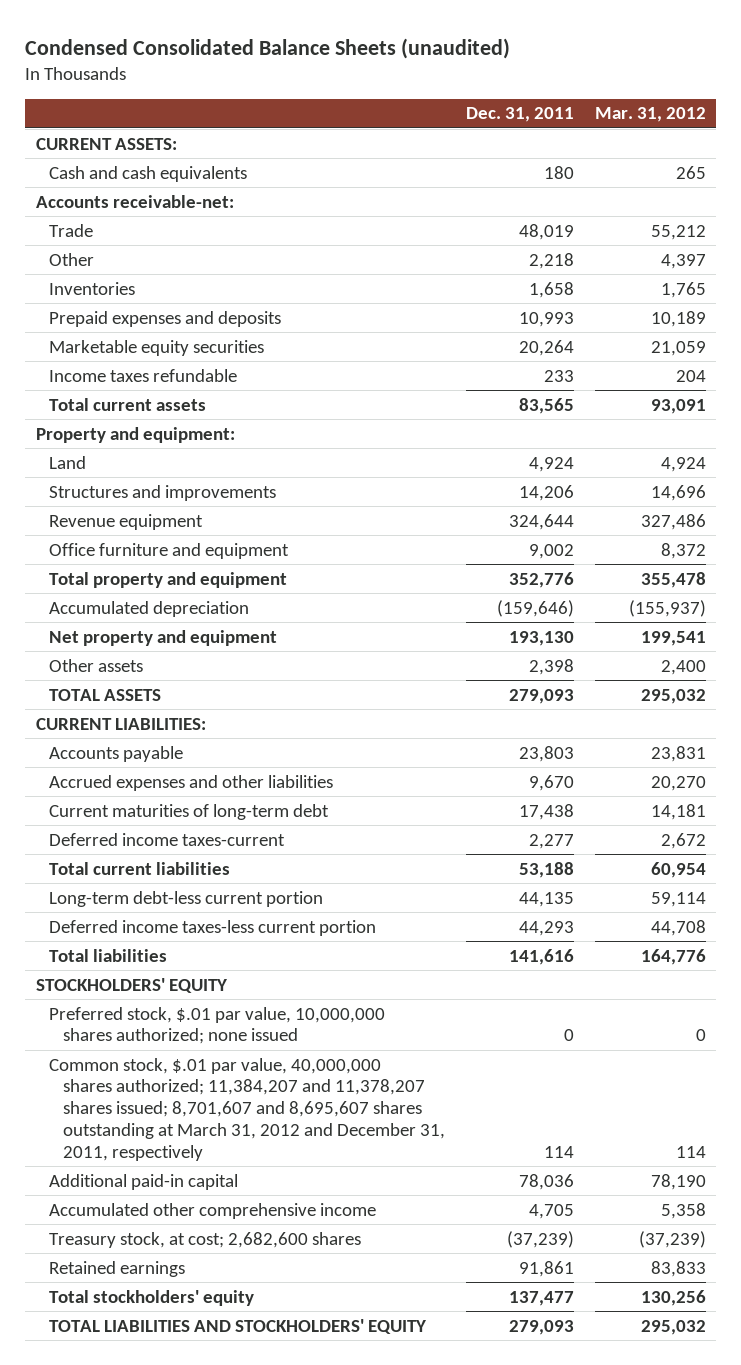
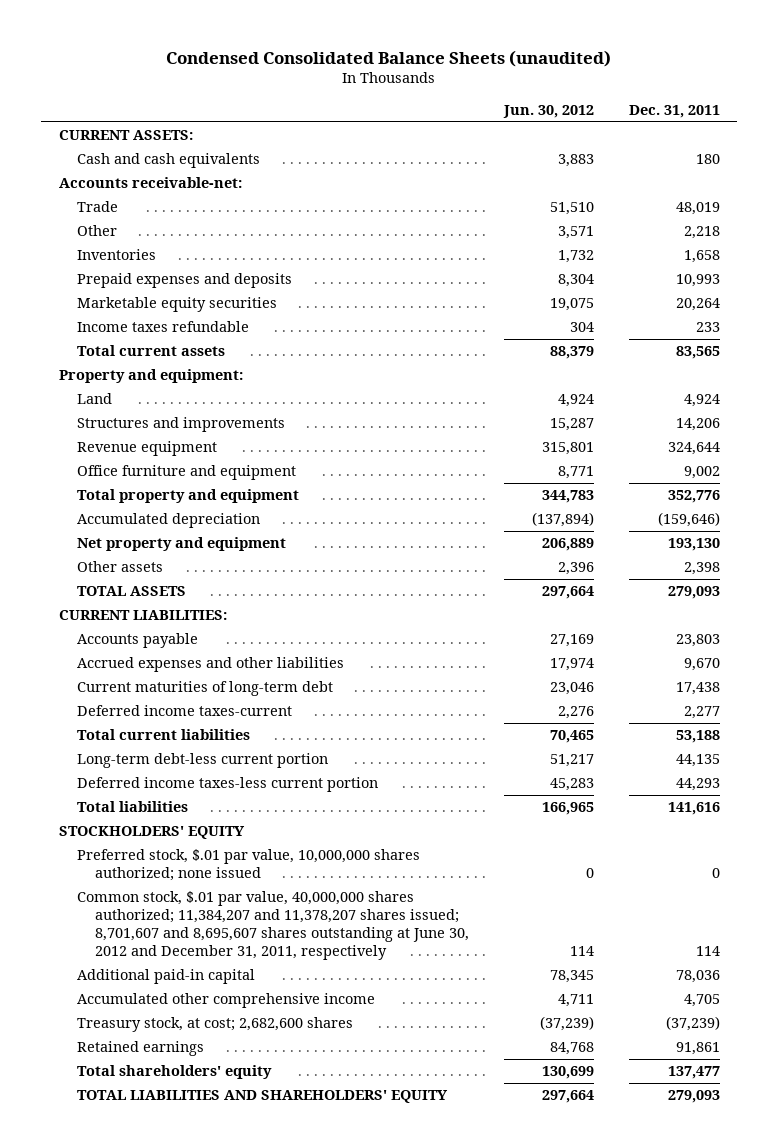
- | Dec. 31, 2011 | Mar. 31, 2012
+ | Jun. 30, 2012 | Dec. 31, 2011
- Common stock, $.01 par value, 40,000,000 shares authorized; 11,384,207 and 11,378,207 shares issued; 8,701,607 and 8,695,607 shares outstanding at March 31, 2012 and December 31, 2011, respectively | 114 | 114
+ Common stock, $.01 par value, 40,000,000 shares authorized; 11,384,207 and 11,378,207 shares issued; 8,701,607 and 8,695,607 shares outstanding at June 30, 2012 and December 31, 2011, respectively | 114 | 114
- Total stockholders' equity | 137,477 | 130,256
- TOTAL LIABILITIES AND STOCKHOLDERS' EQUITY | 279,093 | 295,032
+ Total shareholders' equity | 130,699 | 137,477
+ TOTAL LIABILITIES AND SHAREHOLDERS' EQUITY | 297,664 | 279,093

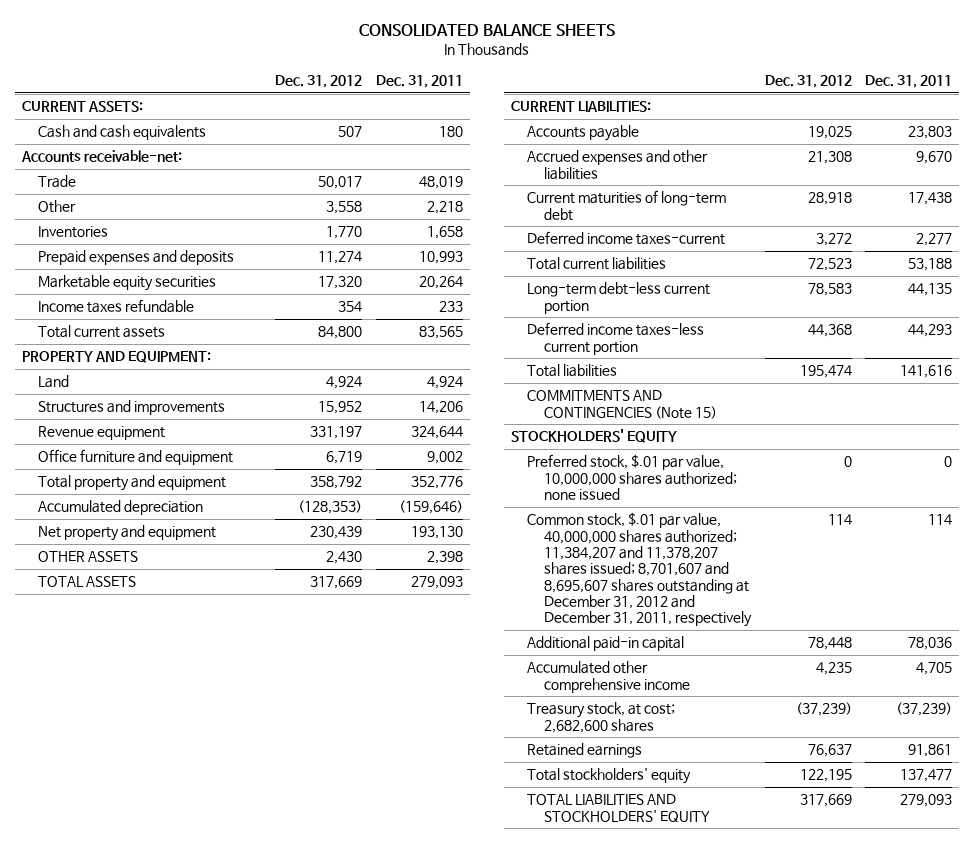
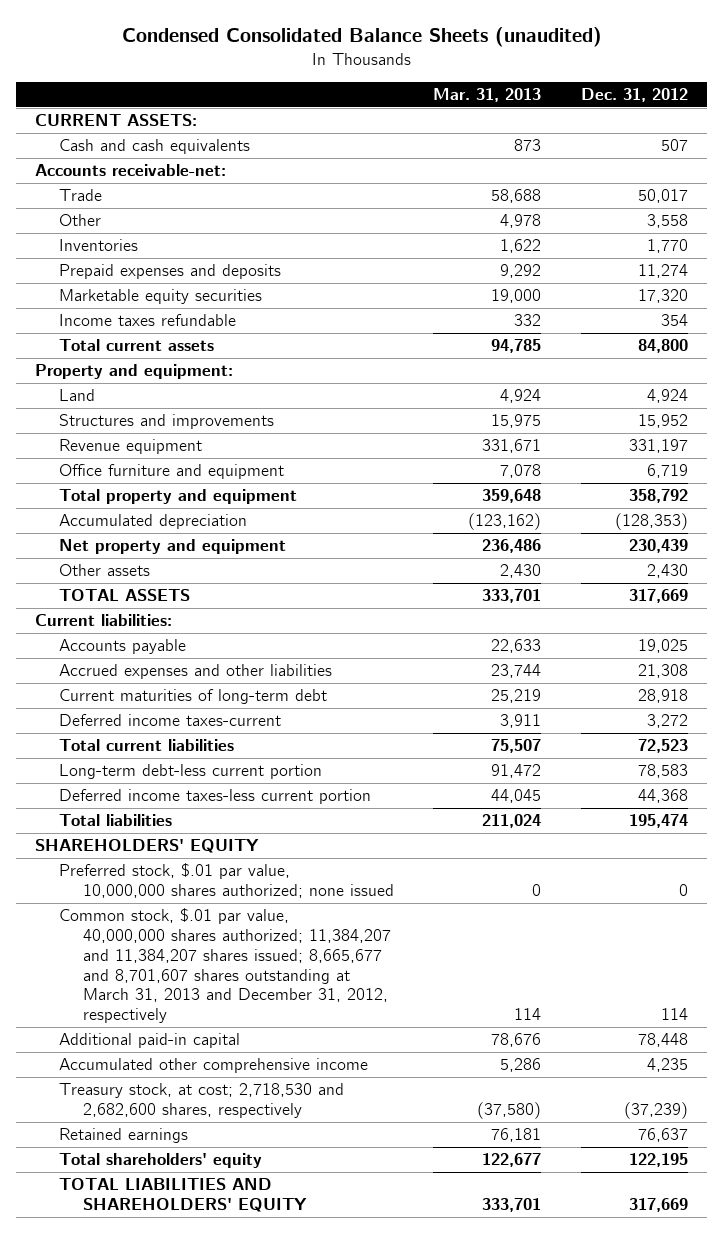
- CONSOLIDATED BALANCE SHEETS
+ Condensed Consolidated Balance Sheets (unaudited)
- | Dec. 31, 2012 | Dec. 31, 2011
+ | Mar. 31, 2013 | Dec. 31, 2012
- PROPERTY AND EQUIPMENT:
+ Property and equipment:
- OTHER ASSETS | 2,430 | 2,398
+ Other assets | 2,430 | 2,430
- CURRENT LIABILITIES:
+ Current liabilities:
- COMMITMENTS AND CONTINGENCIES (Note 15)
- STOCKHOLDERS' EQUITY
+ SHAREHOLDERS' EQUITY
- Common stock, $.01 par value, 40,000,000 shares authorized; 11,384,207 and 11,378,207 shares issued; 8,701,607 and 8,695,607 shares outstanding at December 31, 2012 and December 31, 2011, respectively | 114 | 114
+ Common stock, $.01 par value, 40,000,000 shares authorized; 11,384,207 and 11,384,207 shares issued; 8,665,677 and 8,701,607 shares outstanding at March 31, 2013 and December 31, 2012, respectively | 114 | 114
- Treasury stock, at cost; 2,682,600 shares | (37,239) | (37,239)
+ Treasury stock, at cost; 2,718,530 and 2,682,600 shares, respectively | (37,580) | (37,239)
- Total stockholders' equity | 122,195 | 137,477
- TOTAL LIABILITIES AND STOCKHOLDERS' EQUITY | 317,669 | 279,093
+ Total shareholders' equity | 122,677 | 122,195
+ TOTAL LIABILITIES AND SHAREHOLDERS' EQUITY | 333,701 | 317,669

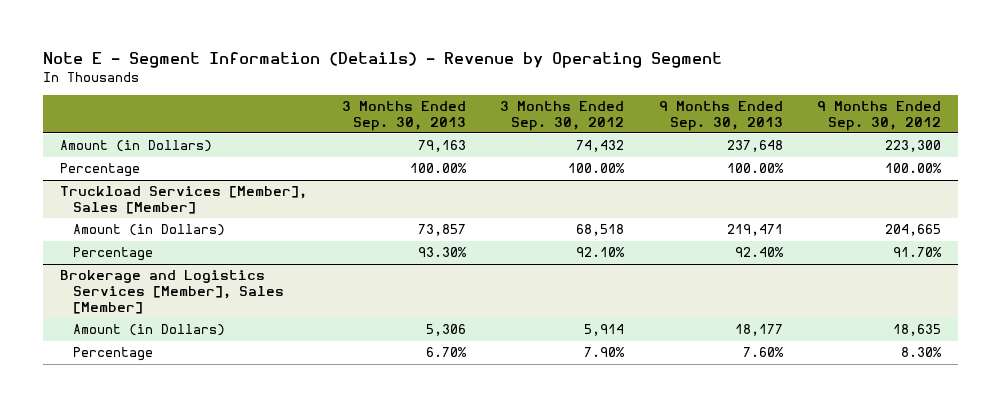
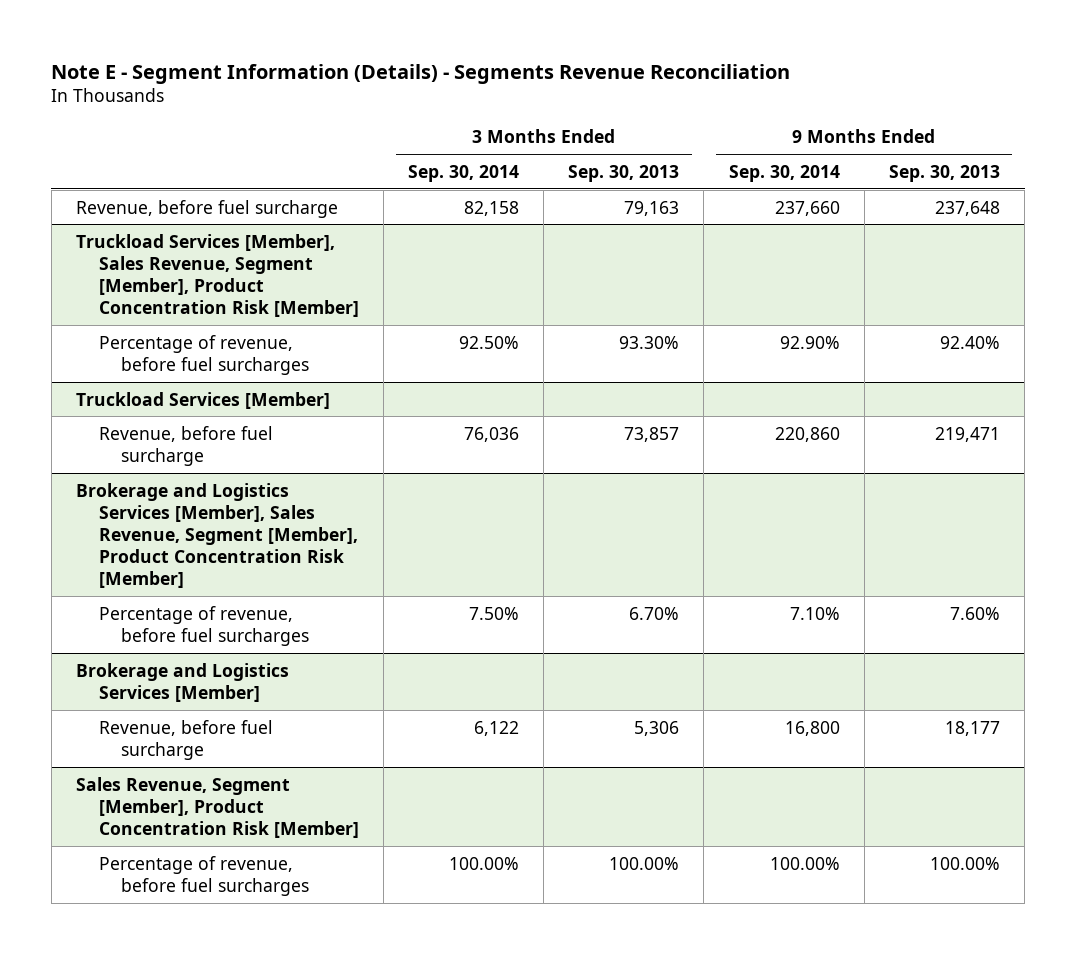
- Note E - Segment Information (Details) - Revenue by Operating Segment
+ Note E - Segment Information (Details) - Segments Revenue Reconciliation
- | 3 Months Ended Sep. 30, 2013 | 3 Months Ended Sep. 30, 2012 | 9 Months Ended Sep. 30, 2013 | 9 Months Ended Sep. 30, 2012
+ | 3 Months Ended Sep. 30, 2014 | 3 Months Ended Sep. 30, 2013 | 9 Months Ended Sep. 30, 2014 | 9 Months Ended Sep. 30, 2013
- Amount (in Dollars) | 79,163 | 74,432 | 237,648 | 223,300
- Percentage | 100.00% | 100.00% | 100.00% | 100.00%
- Truckload Services [Member], Sales [Member]
- Amount (in Dollars) | 73,857 | 68,518 | 219,471 | 204,665
- Percentage | 93.30% | 92.10% | 92.40% | 91.70%
- Brokerage and Logistics Services [Member], Sales [Member]
- Amount (in Dollars) | 5,306 | 5,914 | 18,177 | 18,635
- Percentage | 6.70% | 7.90% | 7.60% | 8.30%
+ Revenue, before fuel surcharge | 82,158 | 79,163 | 237,660 | 237,648
+ Truckload Services [Member], Sales Revenue, Segment [Member], Product Concentration Risk [Member]
+ Percentage of revenue, before fuel surcharges | 92.50% | 93.30% | 92.90% | 92.40%
+ Truckload Services [Member]
+ Revenue, before fuel surcharge | 76,036 | 73,857 | 220,860 | 219,471
+ Brokerage and Logistics Services [Member], Sales Revenue, Segment [Member], Product Concentration Risk [Member]
+ Percentage of revenue, before fuel surcharges | 7.50% | 6.70% | 7.10% | 7.60%
+ Brokerage and Logistics Services [Member]
+ Revenue, before fuel surcharge | 6,122 | 5,306 | 16,800 | 18,177
+ Sales Revenue, Segment [Member], Product Concentration Risk [Member]
+ Percentage of revenue, before fuel surcharges | 100.00% | 100.00% | 100.00% | 100.00%

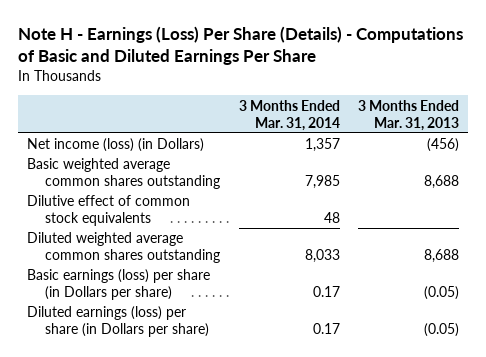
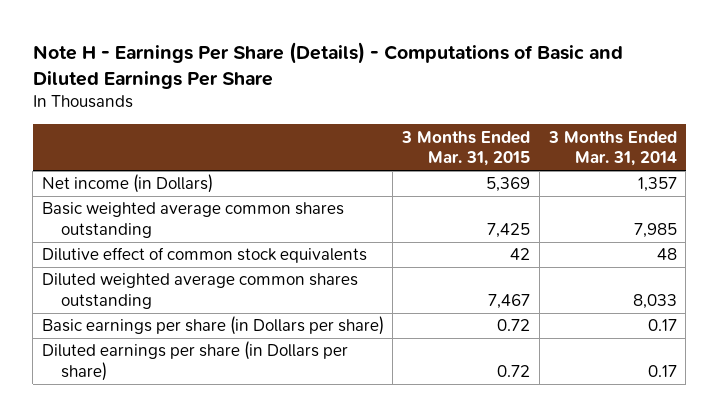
- Note H - Earnings (Loss) Per Share (Details) - Computations of Basic and Diluted Earnings Per Share
+ Note H - Earnings Per Share (Details) - Computations of Basic and Diluted Earnings Per Share
- | 3 Months Ended Mar. 31, 2014 | 3 Months Ended Mar. 31, 2013
+ | 3 Months Ended Mar. 31, 2015 | 3 Months Ended Mar. 31, 2014
- Net income (loss) (in Dollars) | 1,357 | (456)
+ Net income (in Dollars) | 5,369 | 1,357
- Basic earnings (loss) per share (in Dollars per share) | 0.17 | (0.05)
- Diluted earnings (loss) per share (in Dollars per share) | 0.17 | (0.05)
+ Basic earnings per share (in Dollars per share) | 0.72 | 0.17
+ Diluted earnings per share (in Dollars per share) | 0.72 | 0.17

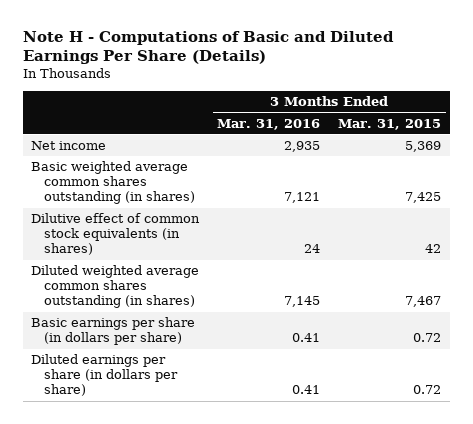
- Note H - Earnings Per Share (Details) - Computations of Basic and Diluted Earnings Per Share
+ Note H - Computations of Basic and Diluted Earnings Per Share (Details)
- | 3 Months Ended Mar. 31, 2015 | 3 Months Ended Mar. 31, 2014
+ | 3 Months Ended Mar. 31, 2016 | 3 Months Ended Mar. 31, 2015
- Net income (in Dollars) | 5,369 | 1,357
- Basic weighted average common shares outstanding | 7,425 | 7,985
- Dilutive effect of common stock equivalents | 42 | 48
- Diluted weighted average common shares outstanding | 7,467 | 8,033
- Basic earnings per share (in Dollars per share) | 0.72 | 0.17
- Diluted earnings per share (in Dollars per share) | 0.72 | 0.17
+ Net income | 2,935 | 5,369
+ Basic weighted average common shares outstanding (in shares) | 7,121 | 7,425
+ Dilutive effect of common stock equivalents (in shares) | 24 | 42
+ Diluted weighted average common shares outstanding (in shares) | 7,145 | 7,467
+ Basic earnings per share (in dollars per share) | 0.41 | 0.72
+ Diluted earnings per share (in dollars per share) | 0.41 | 0.72

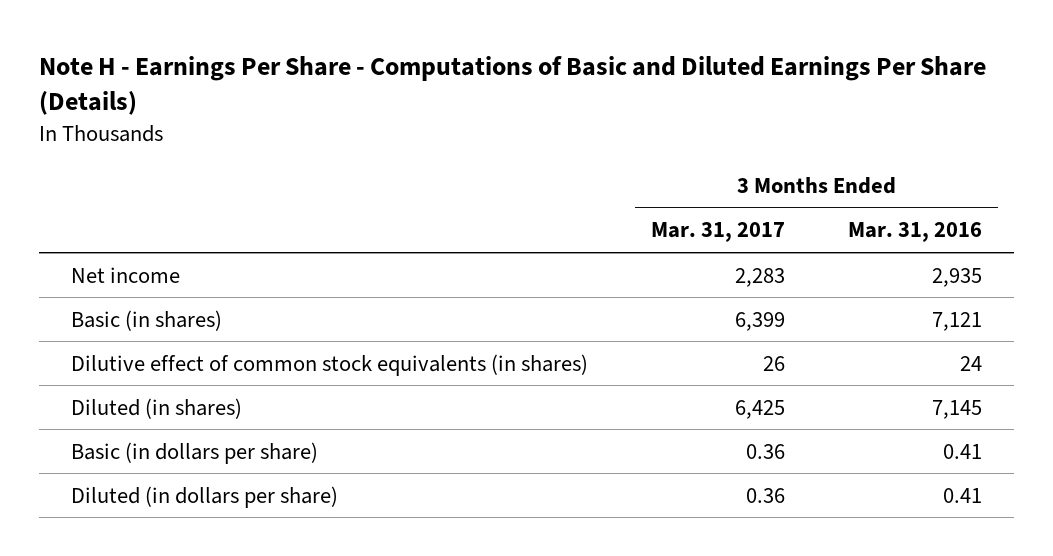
- Note H - Computations of Basic and Diluted Earnings Per Share (Details)
+ Note H - Earnings Per Share - Computations of Basic and Diluted Earnings Per Share (Details)
- | 3 Months Ended Mar. 31, 2016 | 3 Months Ended Mar. 31, 2015
+ | 3 Months Ended Mar. 31, 2017 | 3 Months Ended Mar. 31, 2016
- Basic weighted average common shares outstanding (in shares) | 7,121 | 7,425
+ Basic (in shares) | 6,399 | 7,121
- Diluted weighted average common shares outstanding (in shares) | 7,145 | 7,467
- Basic earnings per share (in dollars per share) | 0.41 | 0.72
- Diluted earnings per share (in dollars per share) | 0.41 | 0.72
+ Diluted (in shares) | 6,425 | 7,145
+ Basic (in dollars per share) | 0.36 | 0.41
+ Diluted (in dollars per share) | 0.36 | 0.41

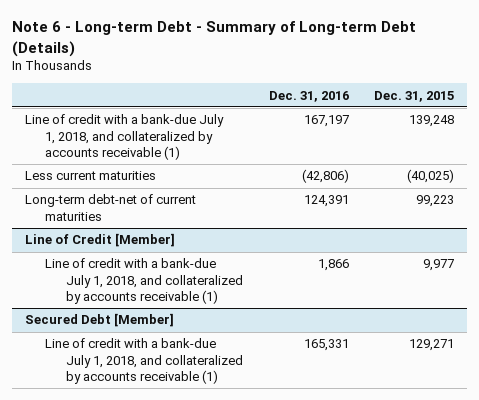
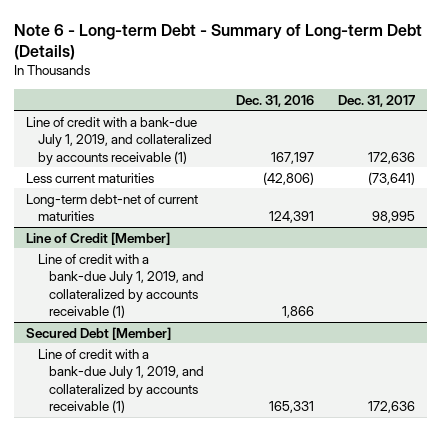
- | Dec. 31, 2016 | Dec. 31, 2015
+ | Dec. 31, 2016 | Dec. 31, 2017
- Line of credit with a bank-due July 1, 2018, and collateralized by accounts receivable (1) | 167,197 | 139,248
+ Line of credit with a bank-due July 1, 2019, and collateralized by accounts receivable (1) | 167,197 | 172,636
@ Line of Credit [Member]
- Line of credit with a bank-due July 1, 2018, and collateralized by accounts receivable (1) | 1,866 | 9,977
+ Line of credit with a bank-due July 1, 2019, and collateralized by accounts receivable (1) | 1,866 |
@ Secured Debt [Member]
- Line of credit with a bank-due July 1, 2018, and collateralized by accounts receivable (1) | 165,331 | 129,271
+ Line of credit with a bank-due July 1, 2019, and collateralized by accounts receivable (1) | 165,331 | 172,636

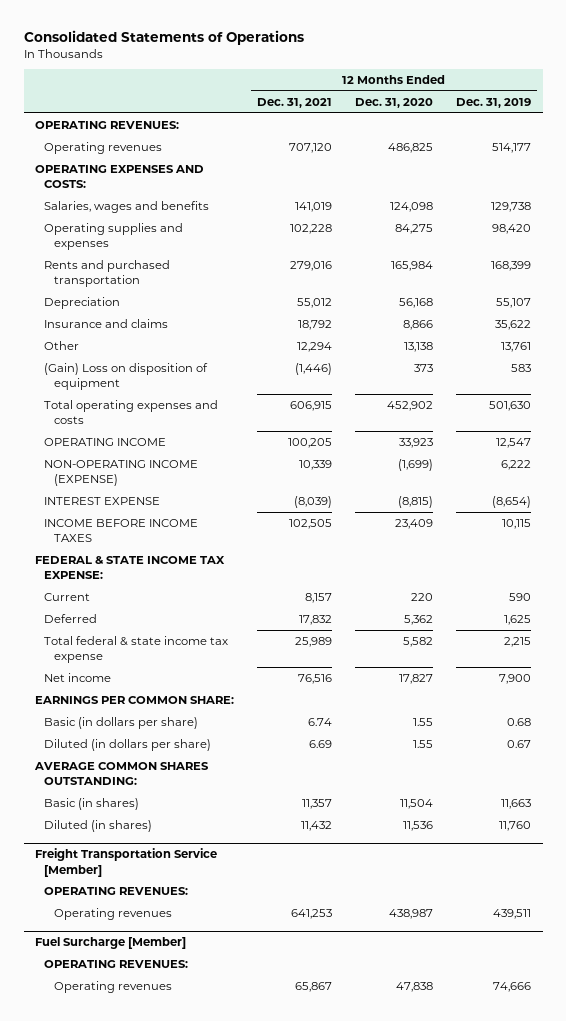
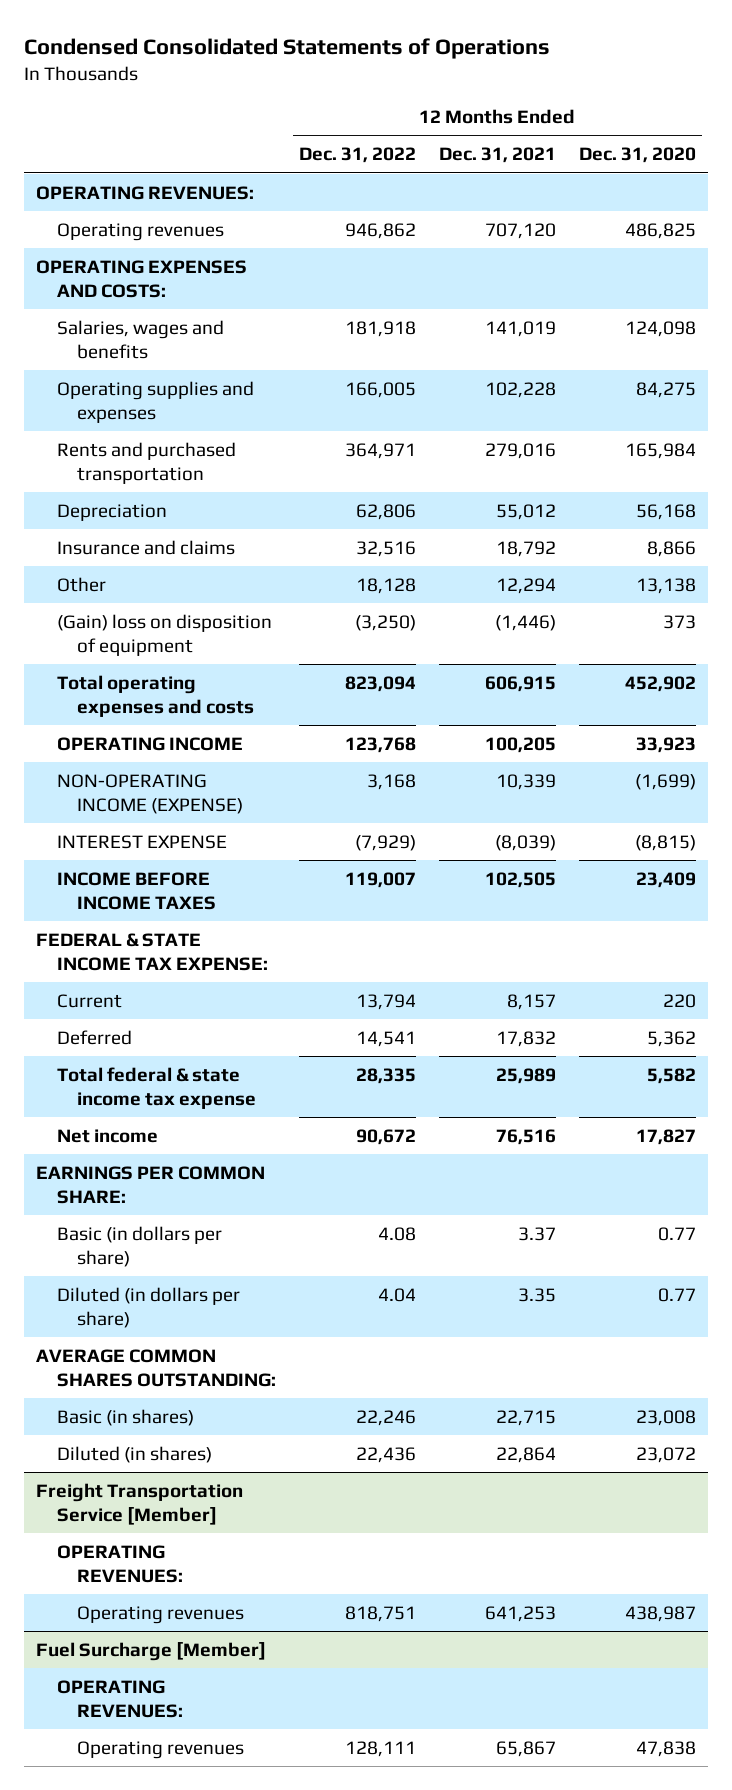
- Consolidated Statements of Operations
+ Condensed Consolidated Statements of Operations
- | 12 Months Ended Dec. 31, 2021 | 12 Months Ended Dec. 31, 2020 | 12 Months Ended Dec. 31, 2019
+ | 12 Months Ended Dec. 31, 2022 | 12 Months Ended Dec. 31, 2021 | 12 Months Ended Dec. 31, 2020
- (Gain) Loss on disposition of equipment | (1,446) | 373 | 583
+ (Gain) loss on disposition of equipment | (3,250) | (1,446) | 373
- Basic (in dollars per share) | 6.74 | 1.55 | 0.68
- Diluted (in dollars per share) | 6.69 | 1.55 | 0.67
+ Basic (in dollars per share) | 4.08 | 3.37 | 0.77
+ Diluted (in dollars per share) | 4.04 | 3.35 | 0.77
- Basic (in shares) | 11,357 | 11,504 | 11,663
- Diluted (in shares) | 11,432 | 11,536 | 11,760
+ Basic (in shares) | 22,246 | 22,715 | 23,008
+ Diluted (in shares) | 22,436 | 22,864 | 23,072

